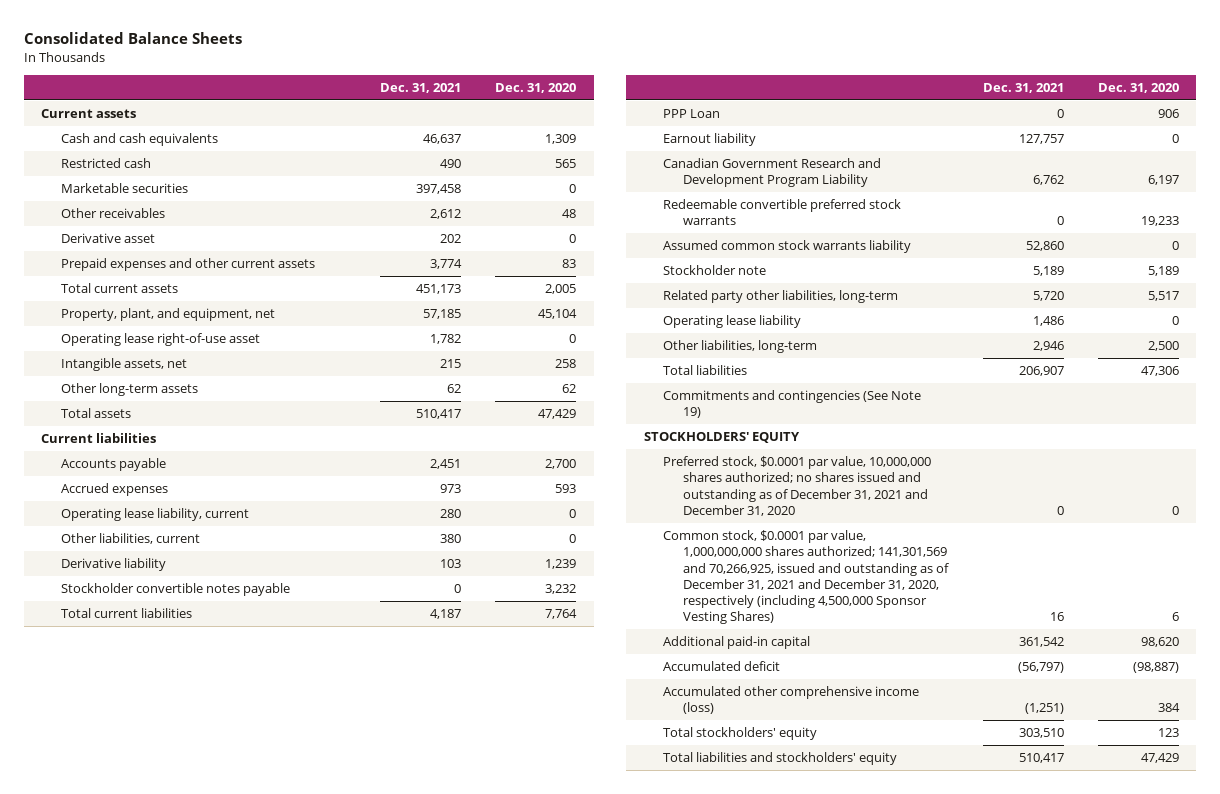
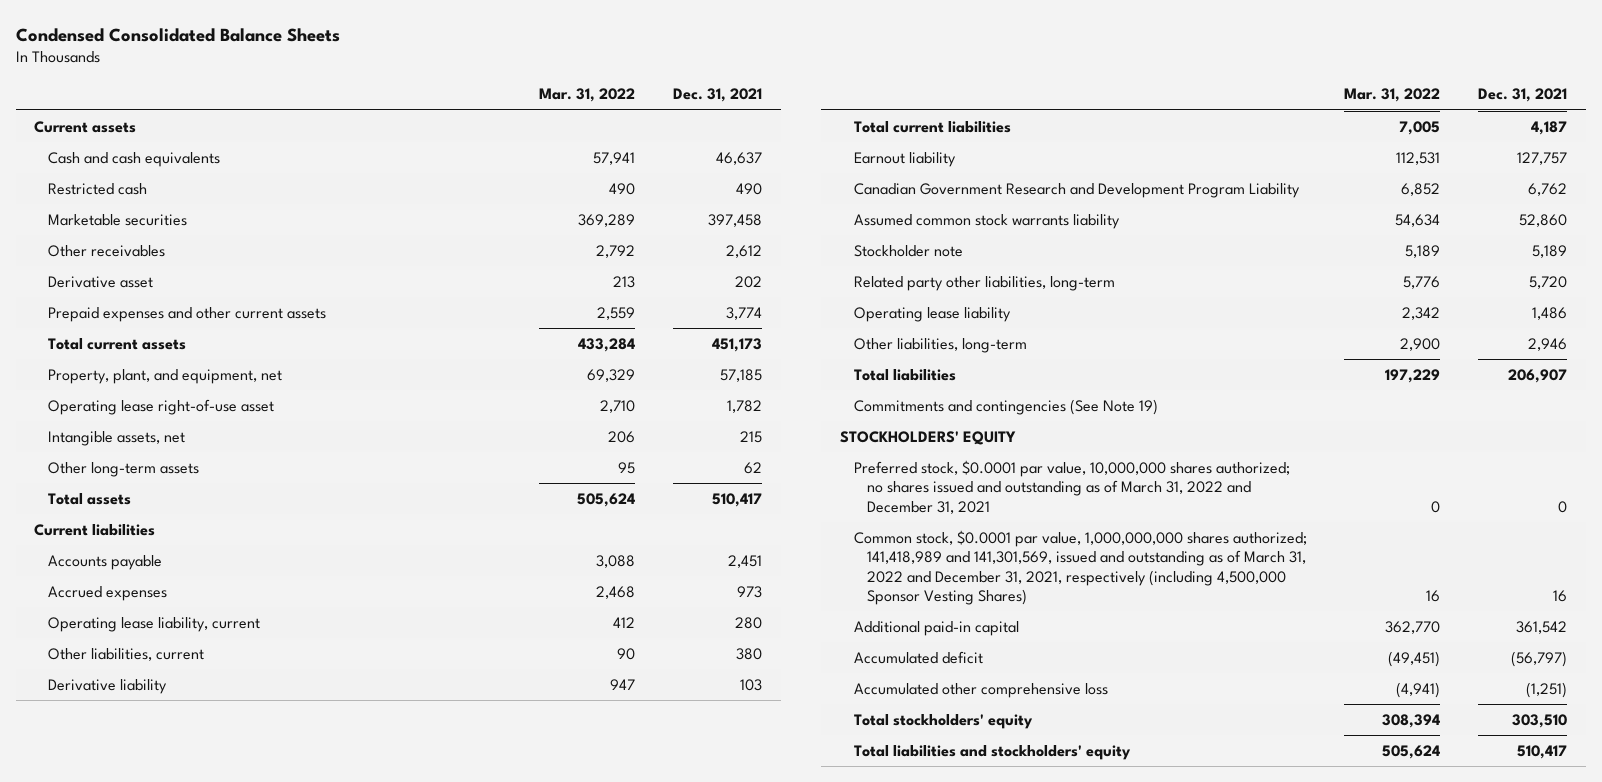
- Consolidated Balance Sheets
+ Condensed Consolidated Balance Sheets
- | Dec. 31, 2021 | Dec. 31, 2020
+ | Mar. 31, 2022 | Dec. 31, 2021
- Stockholder convertible notes payable | 0 | 3,232
- PPP Loan | 0 | 906
- Redeemable convertible preferred stock warrants | 0 | 19,233
- Preferred stock, $0.0001 par value, 10,000,000 shares authorized; no shares issued and outstanding as of December 31, 2021 and December 31, 2020 | 0 | 0
- Common stock, $0.0001 par value, 1,000,000,000 shares authorized; 141,301,569 and 70,266,925, issued and outstanding as of December 31, 2021 and December 31, 2020, respectively (including 4,500,000 Sponsor Vesting Shares) | 16 | 6
+ Preferred stock, $0.0001 par value, 10,000,000 shares authorized; no shares issued and outstanding as of March 31, 2022 and December 31, 2021 | 0 | 0
+ Common stock, $0.0001 par value, 1,000,000,000 shares authorized; 141,418,989 and 141,301,569, issued and outstanding as of March 31, 2022 and December 31, 2021, respectively (including 4,500,000 Sponsor Vesting Shares) | 16 | 16
- Accumulated other comprehensive income (loss) | (1,251) | 384
+ Accumulated other comprehensive loss | (4,941) | (1,251)

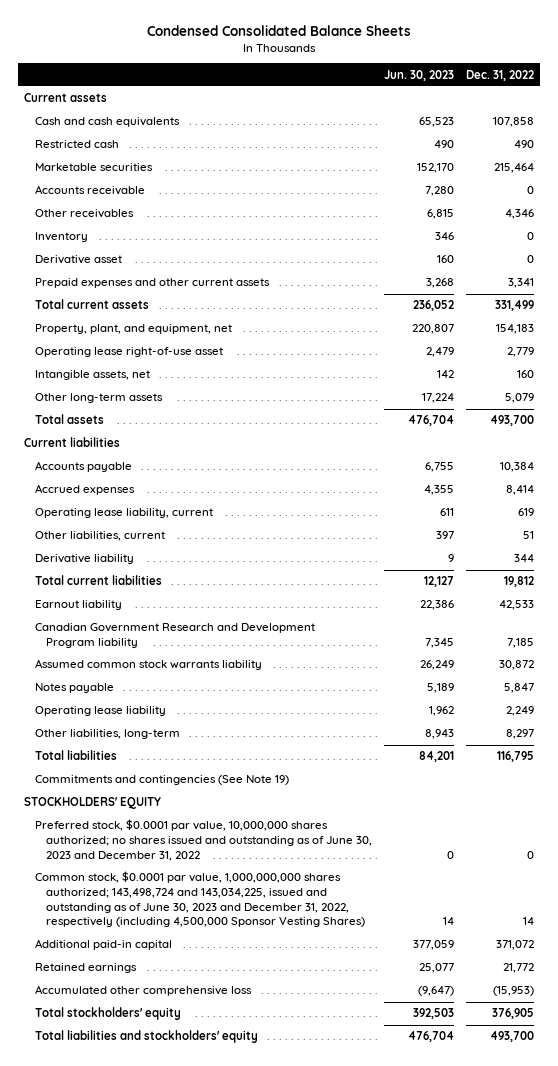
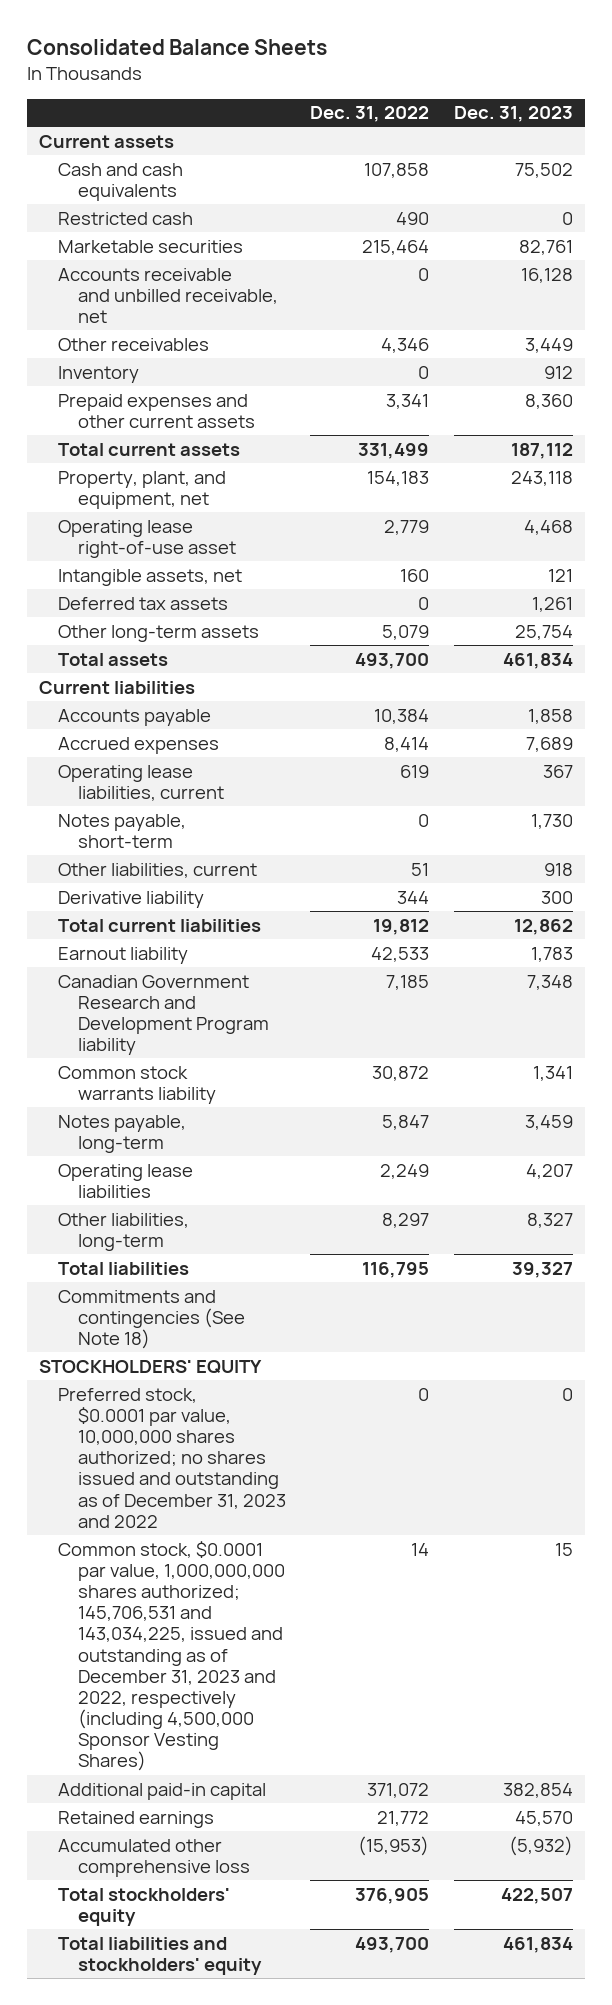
- Condensed Consolidated Balance Sheets
+ Consolidated Balance Sheets
- | Jun. 30, 2023 | Dec. 31, 2022
+ | Dec. 31, 2022 | Dec. 31, 2023
- Accounts receivable | 7,280 | 0
+ Accounts receivable and unbilled receivable, net | 0 | 16,128
- Derivative asset | 160 | 0
+ Deferred tax assets | 0 | 1,261
- Operating lease liability, current | 611 | 619
+ Operating lease liabilities, current | 619 | 367
+ Notes payable, short-term | 0 | 1,730
- Assumed common stock warrants liability | 26,249 | 30,872
- Notes payable | 5,189 | 5,847
- Operating lease liability | 1,962 | 2,249
+ Common stock warrants liability | 30,872 | 1,341
+ Notes payable, long-term | 5,847 | 3,459
+ Operating lease liabilities | 2,249 | 4,207
- Commitments and contingencies (See Note 19)
+ Commitments and contingencies (See Note 18)
- Preferred stock, $0.0001 par value, 10,000,000 shares authorized; no shares issued and outstanding as of June 30, 2023 and December 31, 2022 | 0 | 0
- Common stock, $0.0001 par value, 1,000,000,000 shares authorized; 143,498,724 and 143,034,225, issued and outstanding as of June 30, 2023 and December 31, 2022, respectively (including 4,500,000 Sponsor Vesting Shares) | 14 | 14
+ Preferred stock, $0.0001 par value, 10,000,000 shares authorized; no shares issued and outstanding as of December 31, 2023 and 2022 | 0 | 0
+ Common stock, $0.0001 par value, 1,000,000,000 shares authorized; 145,706,531 and 143,034,225, issued and outstanding as of December 31, 2023 and 2022, respectively (including 4,500,000 Sponsor Vesting Shares) | 14 | 15

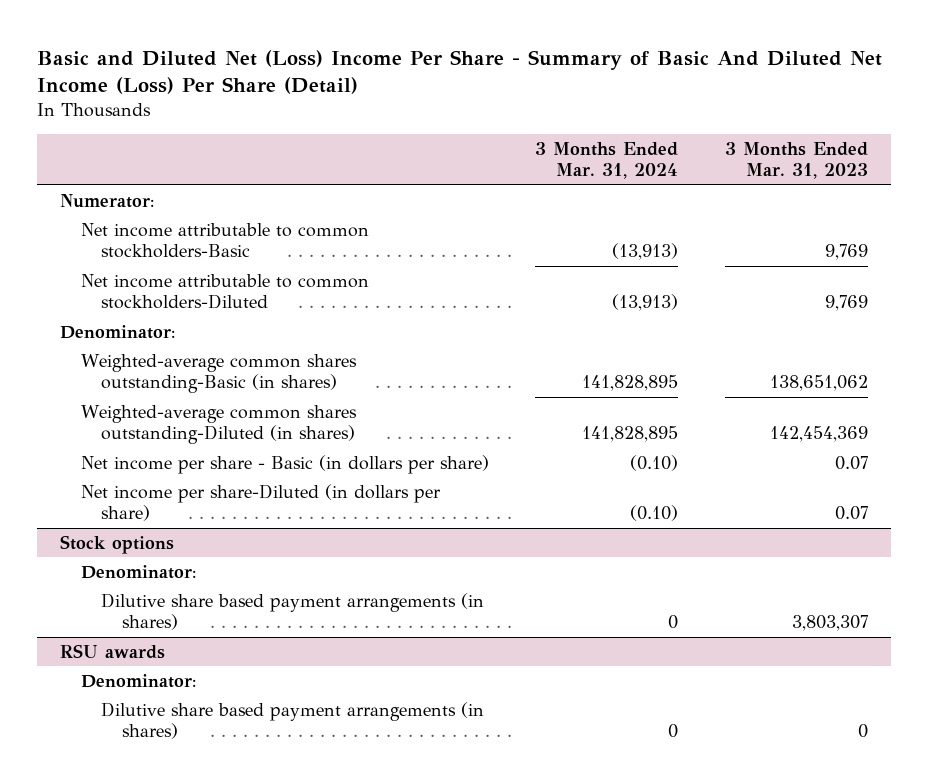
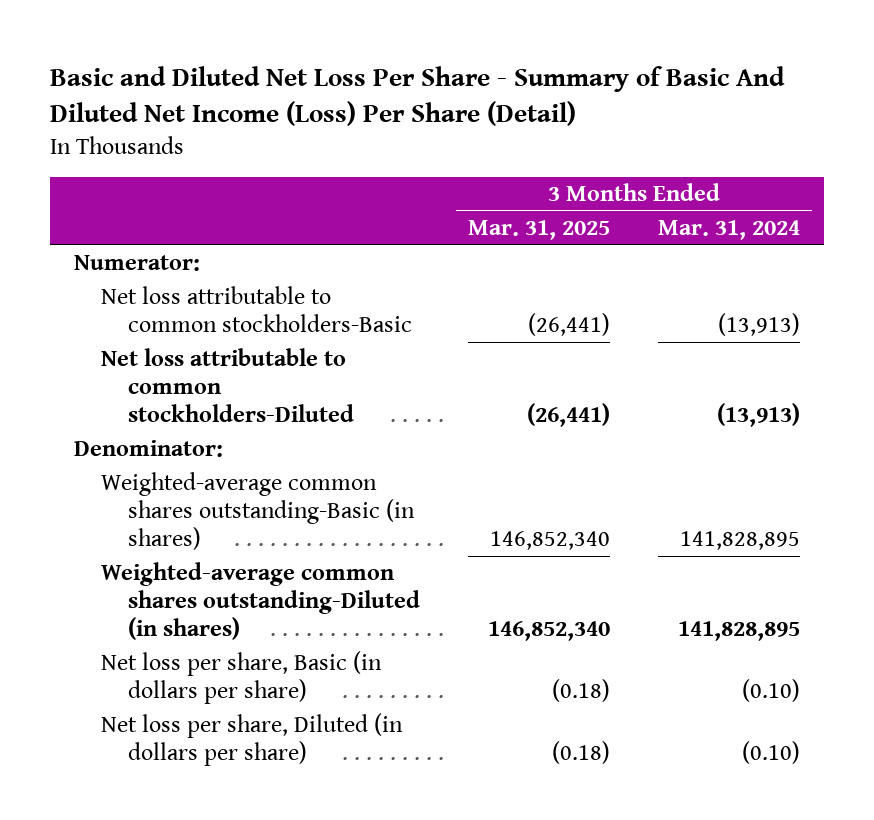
- Basic and Diluted Net (Loss) Income Per Share - Summary of Basic And Diluted Net Income (Loss) Per Share (Detail)
+ Basic and Diluted Net Loss Per Share - Summary of Basic And Diluted Net Income (Loss) Per Share (Detail)
- | 3 Months Ended Mar. 31, 2024 | 3 Months Ended Mar. 31, 2023
+ | 3 Months Ended Mar. 31, 2025 | 3 Months Ended Mar. 31, 2024
- Net income attributable to common stockholders-Basic | (13,913) | 9,769
- Net income attributable to common stockholders-Diluted | (13,913) | 9,769
+ Net loss attributable to common stockholders-Basic | (26,441) | (13,913)
+ Net loss attributable to common stockholders-Diluted | (26,441) | (13,913)
- Net income per share - Basic (in dollars per share) | (0.10) | 0.07
- Net income per share-Diluted (in dollars per share) | (0.10) | 0.07
- Stock options
- Denominator:
- Dilutive share based payment arrangements (in shares) | 0 | 3,803,307
- RSU awards
- Denominator:
- Dilutive share based payment arrangements (in shares) | 0 | 0
+ Net loss per share, Basic (in dollars per share) | (0.18) | (0.10)
+ Net loss per share, Diluted (in dollars per share) | (0.18) | (0.10)

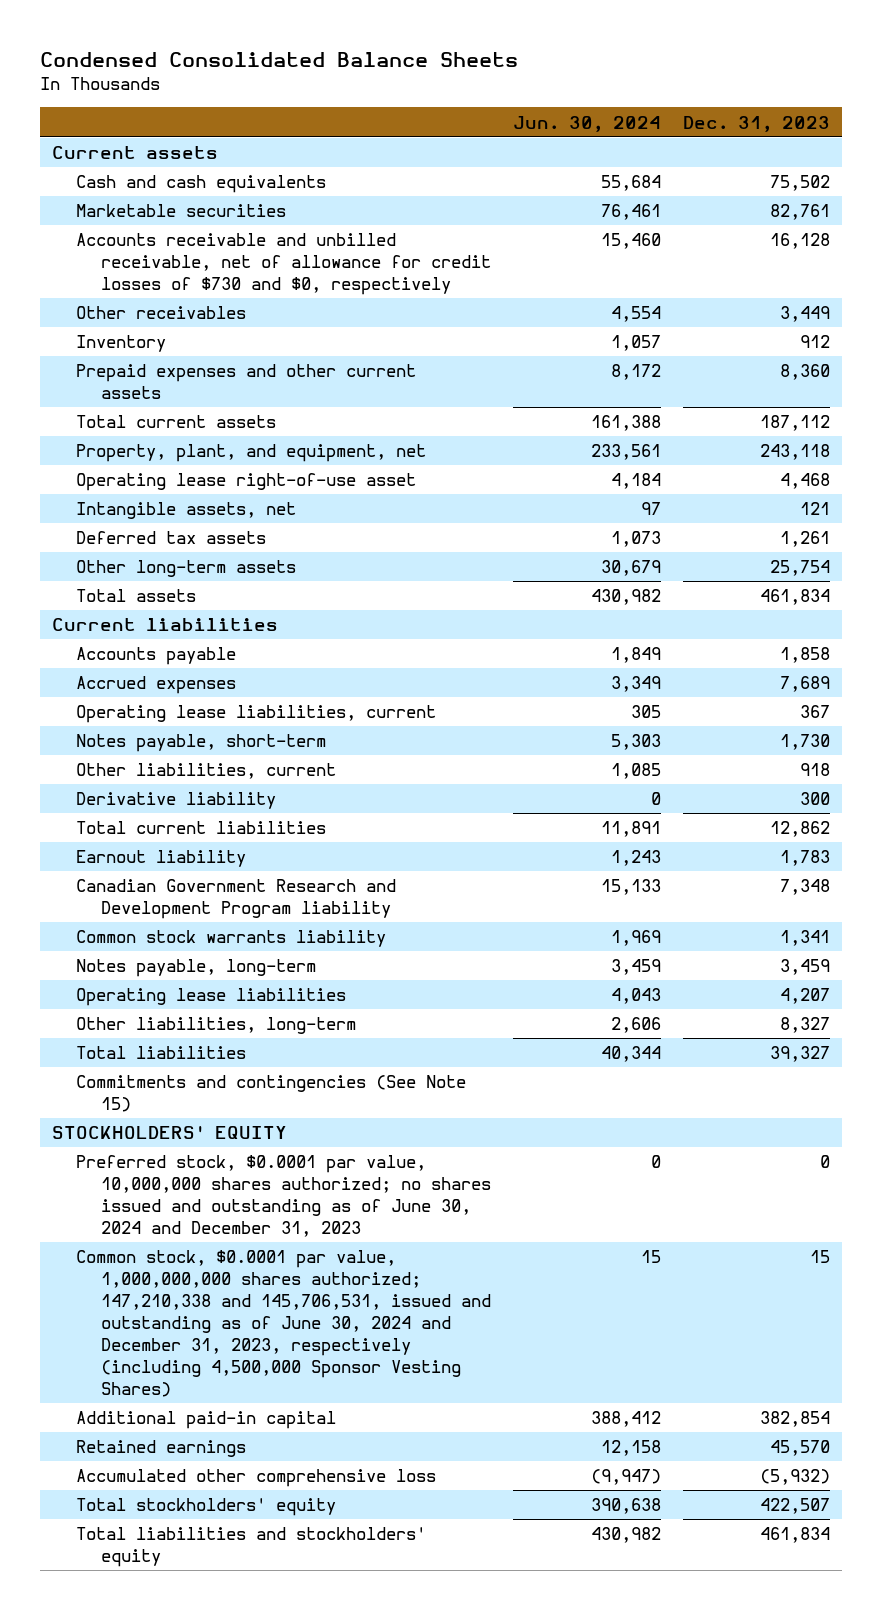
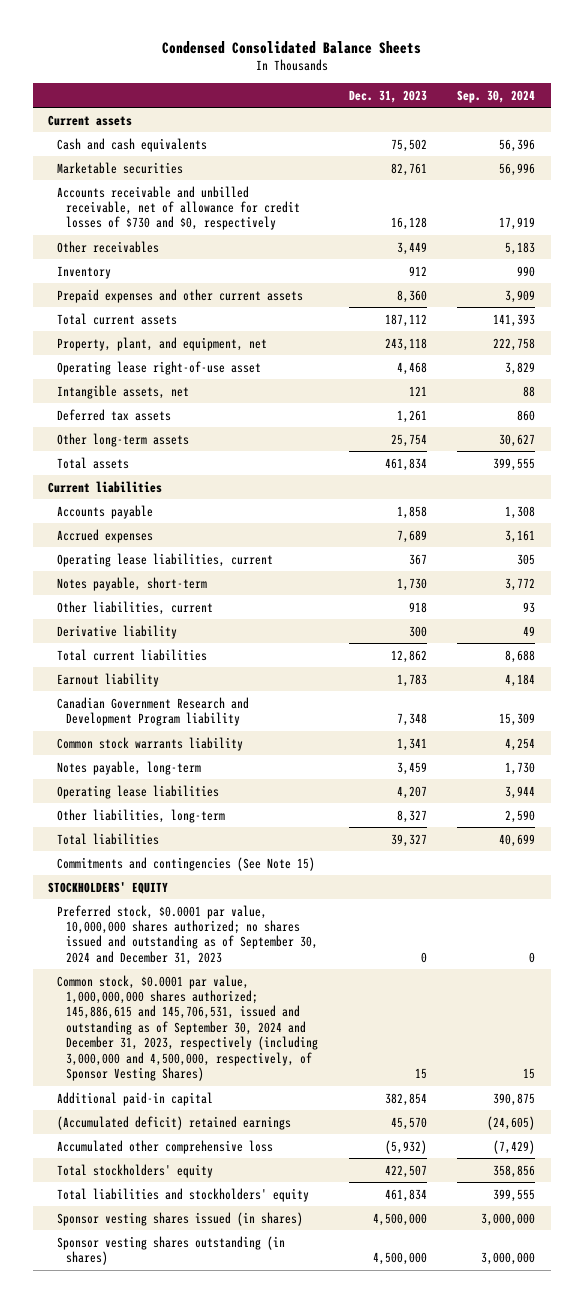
- | Jun. 30, 2024 | Dec. 31, 2023
+ | Dec. 31, 2023 | Sep. 30, 2024
- Preferred stock, $0.0001 par value, 10,000,000 shares authorized; no shares issued and outstanding as of June 30, 2024 and December 31, 2023 | 0 | 0
- Common stock, $0.0001 par value, 1,000,000,000 shares authorized; 147,210,338 and 145,706,531, issued and outstanding as of June 30, 2024 and December 31, 2023, respectively (including 4,500,000 Sponsor Vesting Shares) | 15 | 15
+ Preferred stock, $0.0001 par value, 10,000,000 shares authorized; no shares issued and outstanding as of September 30, 2024 and December 31, 2023 | 0 | 0
+ Common stock, $0.0001 par value, 1,000,000,000 shares authorized; 145,886,615 and 145,706,531, issued and outstanding as of September 30, 2024 and December 31, 2023, respectively (including 3,000,000 and 4,500,000, respectively, of Sponsor Vesting Shares) | 15 | 15
- Retained earnings | 12,158 | 45,570
+ (Accumulated deficit) retained earnings | 45,570 | (24,605)
+ Sponsor vesting shares issued (in shares) | 4,500,000 | 3,000,000
+ Sponsor vesting shares outstanding (in shares) | 4,500,000 | 3,000,000

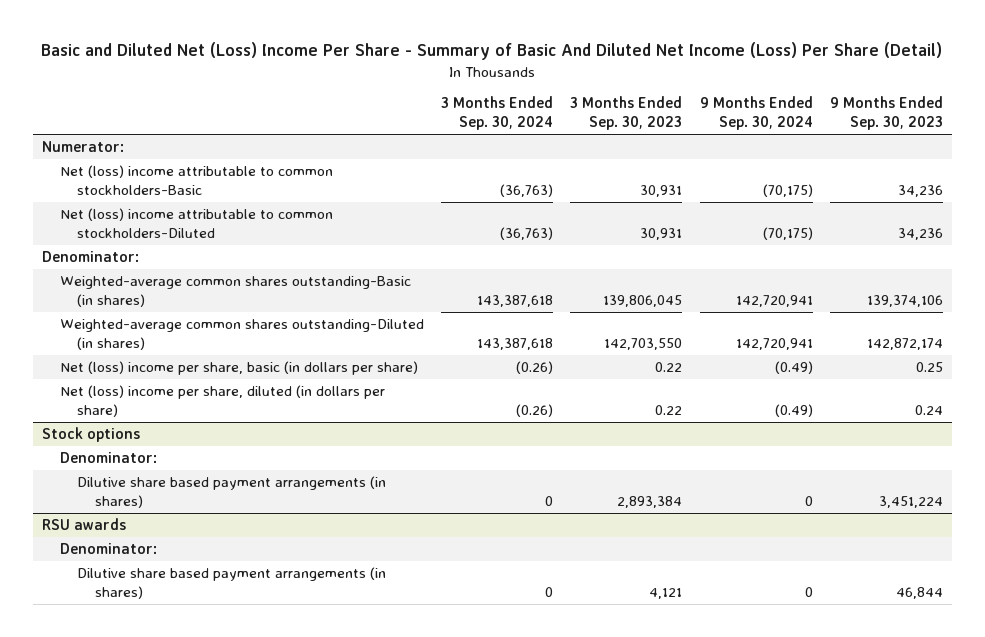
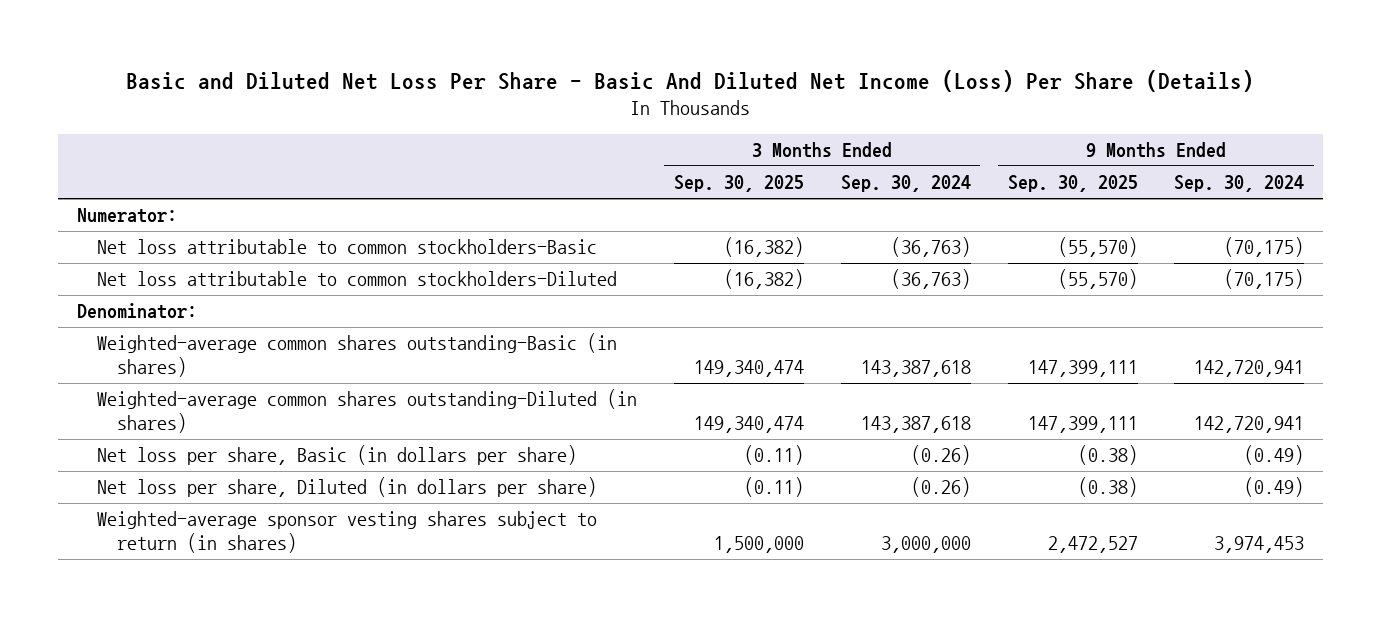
- Basic and Diluted Net (Loss) Income Per Share - Summary of Basic And Diluted Net Income (Loss) Per Share (Detail)
+ Basic and Diluted Net Loss Per Share - Basic And Diluted Net Income (Loss) Per Share (Details)
- | 3 Months Ended Sep. 30, 2024 | 3 Months Ended Sep. 30, 2023 | 9 Months Ended Sep. 30, 2024 | 9 Months Ended Sep. 30, 2023
+ | 3 Months Ended Sep. 30, 2025 | 3 Months Ended Sep. 30, 2024 | 9 Months Ended Sep. 30, 2025 | 9 Months Ended Sep. 30, 2024
- Net (loss) income attributable to common stockholders-Basic | (36,763) | 30,931 | (70,175) | 34,236
- Net (loss) income attributable to common stockholders-Diluted | (36,763) | 30,931 | (70,175) | 34,236
+ Net loss attributable to common stockholders-Basic | (16,382) | (36,763) | (55,570) | (70,175)
+ Net loss attributable to common stockholders-Diluted | (16,382) | (36,763) | (55,570) | (70,175)
- Net (loss) income per share, basic (in dollars per share) | (0.26) | 0.22 | (0.49) | 0.25
- Net (loss) income per share, diluted (in dollars per share) | (0.26) | 0.22 | (0.49) | 0.24
- Stock options
- Denominator:
- Dilutive share based payment arrangements (in shares) | 0 | 2,893,384 | 0 | 3,451,224
- RSU awards
- Denominator:
- Dilutive share based payment arrangements (in shares) | 0 | 4,121 | 0 | 46,844
+ Net loss per share, Basic (in dollars per share) | (0.11) | (0.26) | (0.38) | (0.49)
+ Net loss per share, Diluted (in dollars per share) | (0.11) | (0.26) | (0.38) | (0.49)
+ Weighted-average sponsor vesting shares subject to return (in shares) | 1,500,000 | 3,000,000 | 2,472,527 | 3,974,453

